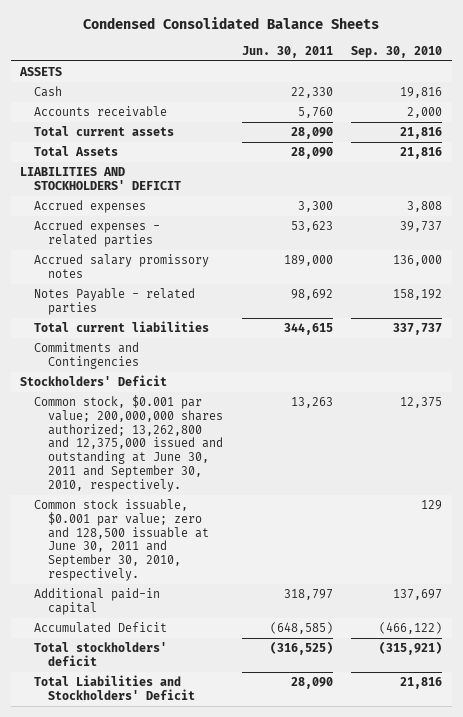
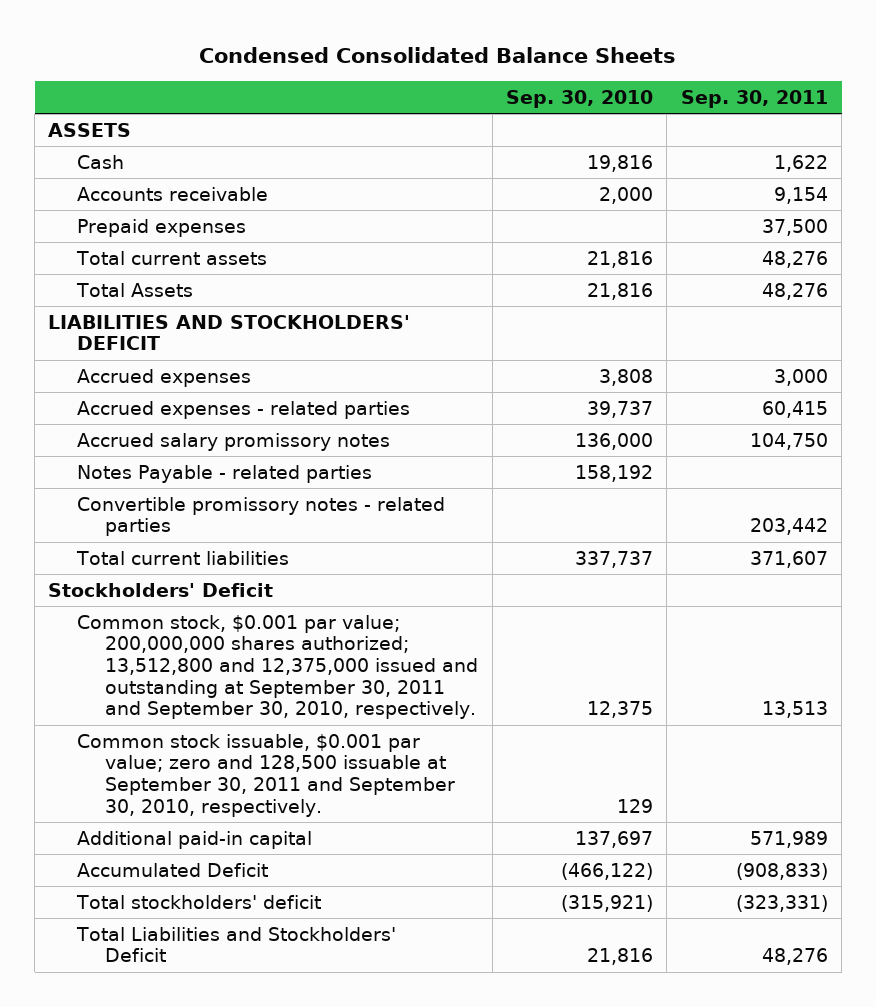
- | Jun. 30, 2011 | Sep. 30, 2010
+ | Sep. 30, 2010 | Sep. 30, 2011
+ Prepaid expenses | | 37,500
+ Convertible promissory notes - related parties | | 203,442
- Commitments and Contingencies
- Common stock, $0.001 par value; 200,000,000 shares authorized; 13,262,800 and 12,375,000 issued and outstanding at June 30, 2011 and September 30, 2010, respectively. | 13,263 | 12,375
- Common stock issuable, $0.001 par value; zero and 128,500 issuable at June 30, 2011 and September 30, 2010, respectively. | | 129
+ Common stock, $0.001 par value; 200,000,000 shares authorized; 13,512,800 and 12,375,000 issued and outstanding at September 30, 2011 and September 30, 2010, respectively. | 12,375 | 13,513
+ Common stock issuable, $0.001 par value; zero and 128,500 issuable at September 30, 2011 and September 30, 2010, respectively. | 129 |

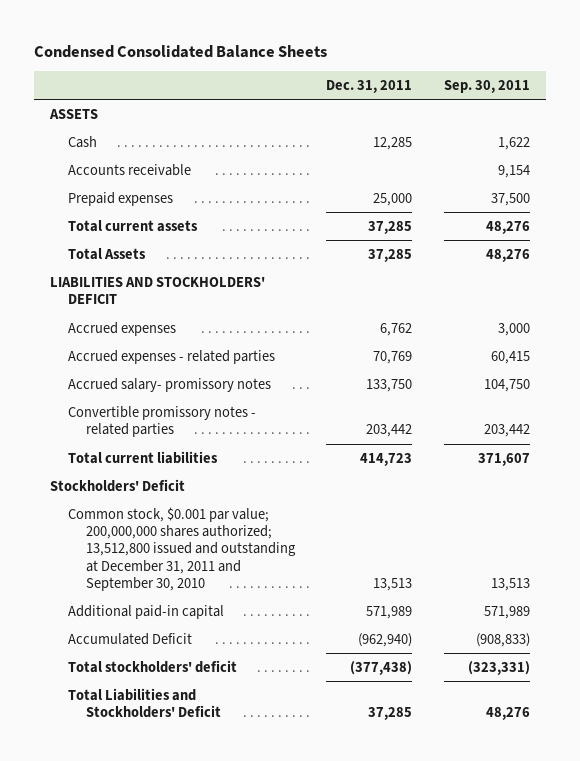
- | Sep. 30, 2010 | Sep. 30, 2011
+ | Dec. 31, 2011 | Sep. 30, 2011
- Accrued salary promissory notes | 136,000 | 104,750
- Notes Payable - related parties | 158,192 |
+ Accrued salary- promissory notes | 133,750 | 104,750
- Common stock, $0.001 par value; 200,000,000 shares authorized; 13,512,800 and 12,375,000 issued and outstanding at September 30, 2011 and September 30, 2010, respectively. | 12,375 | 13,513
- Common stock issuable, $0.001 par value; zero and 128,500 issuable at September 30, 2011 and September 30, 2010, respectively. | 129 |
+ Common stock, $0.001 par value; 200,000,000 shares authorized; 13,512,800 issued and outstanding at December 31, 2011 and September 30, 2010 | 13,513 | 13,513

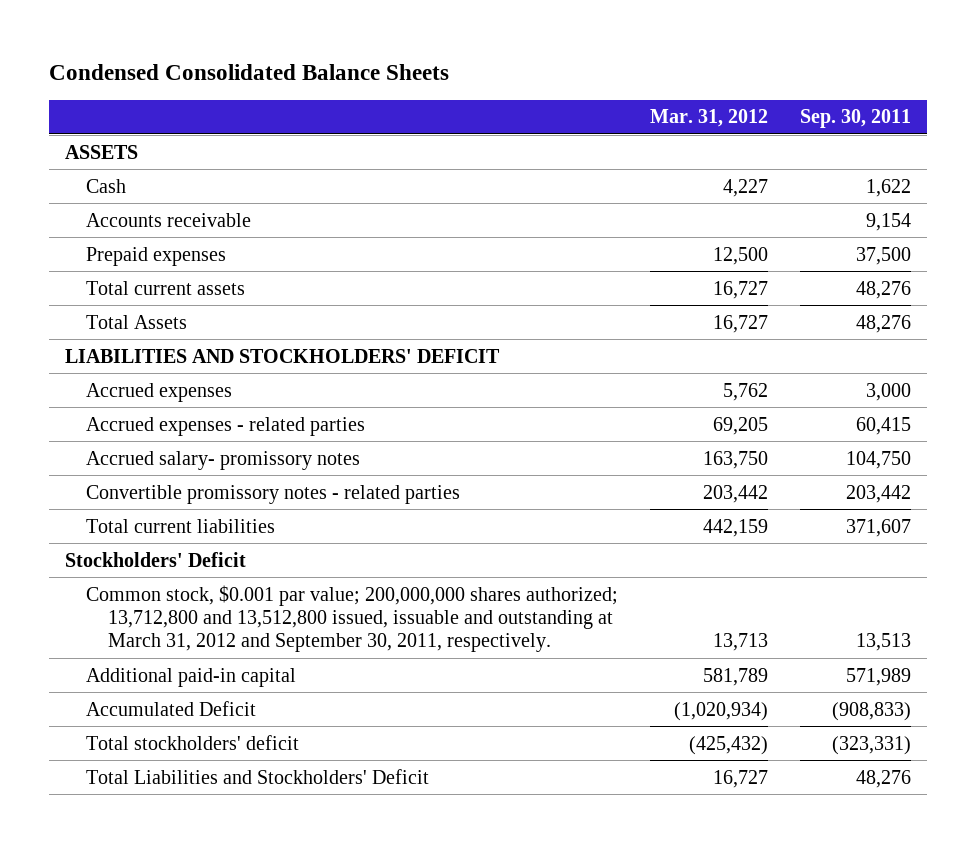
- | Dec. 31, 2011 | Sep. 30, 2011
+ | Mar. 31, 2012 | Sep. 30, 2011
- Common stock, $0.001 par value; 200,000,000 shares authorized; 13,512,800 issued and outstanding at December 31, 2011 and September 30, 2010 | 13,513 | 13,513
+ Common stock, $0.001 par value; 200,000,000 shares authorized; 13,712,800 and 13,512,800 issued, issuable and outstanding at March 31, 2012 and September 30, 2011, respectively. | 13,713 | 13,513

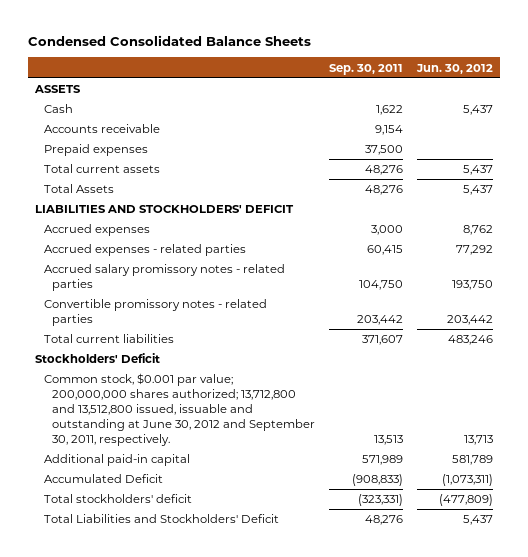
- | Mar. 31, 2012 | Sep. 30, 2011
+ | Sep. 30, 2011 | Jun. 30, 2012
- Accrued salary- promissory notes | 163,750 | 104,750
+ Accrued salary promissory notes - related parties | 104,750 | 193,750
- Common stock, $0.001 par value; 200,000,000 shares authorized; 13,712,800 and 13,512,800 issued, issuable and outstanding at March 31, 2012 and September 30, 2011, respectively. | 13,713 | 13,513
+ Common stock, $0.001 par value; 200,000,000 shares authorized; 13,712,800 and 13,512,800 issued, issuable and outstanding at June 30, 2012 and September 30, 2011, respectively. | 13,513 | 13,713

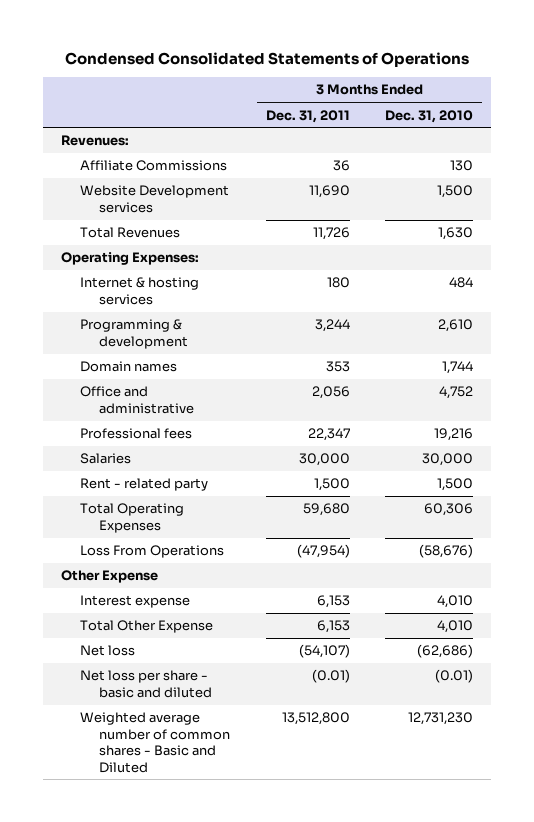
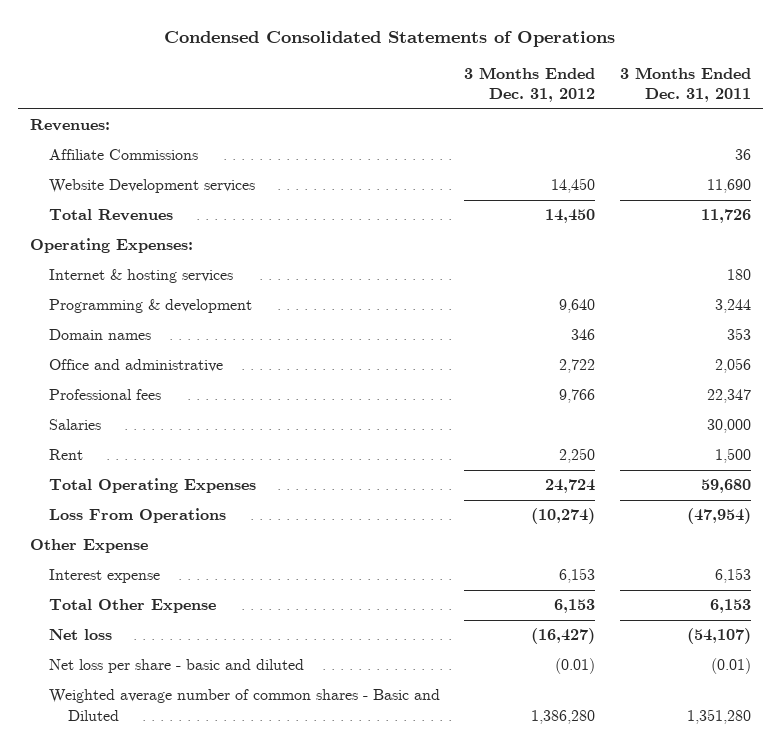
- | 3 Months Ended Dec. 31, 2011 | 3 Months Ended Dec. 31, 2010
+ | 3 Months Ended Dec. 31, 2012 | 3 Months Ended Dec. 31, 2011
- Rent - related party | 1,500 | 1,500
+ Rent | 2,250 | 1,500
- Weighted average number of common shares - Basic and Diluted | 13,512,800 | 12,731,230
+ Weighted average number of common shares - Basic and Diluted | 1,386,280 | 1,351,280

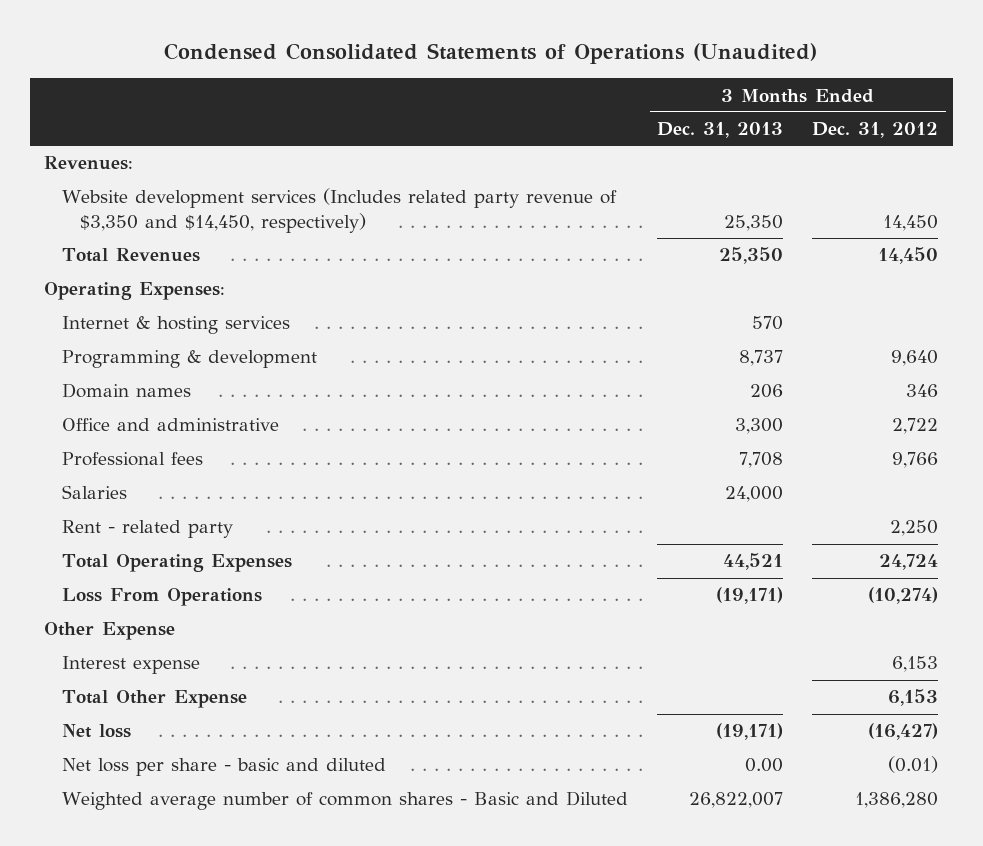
- Condensed Consolidated Statements of Operations
+ Condensed Consolidated Statements of Operations (Unaudited)
- | 3 Months Ended Dec. 31, 2012 | 3 Months Ended Dec. 31, 2011
+ | 3 Months Ended Dec. 31, 2013 | 3 Months Ended Dec. 31, 2012
- Affiliate Commissions | | 36
- Website Development services | 14,450 | 11,690
+ Website development services (Includes related party revenue of $3,350 and $14,450, respectively) | 25,350 | 14,450
- Rent | 2,250 | 1,500
+ Rent - related party | | 2,250

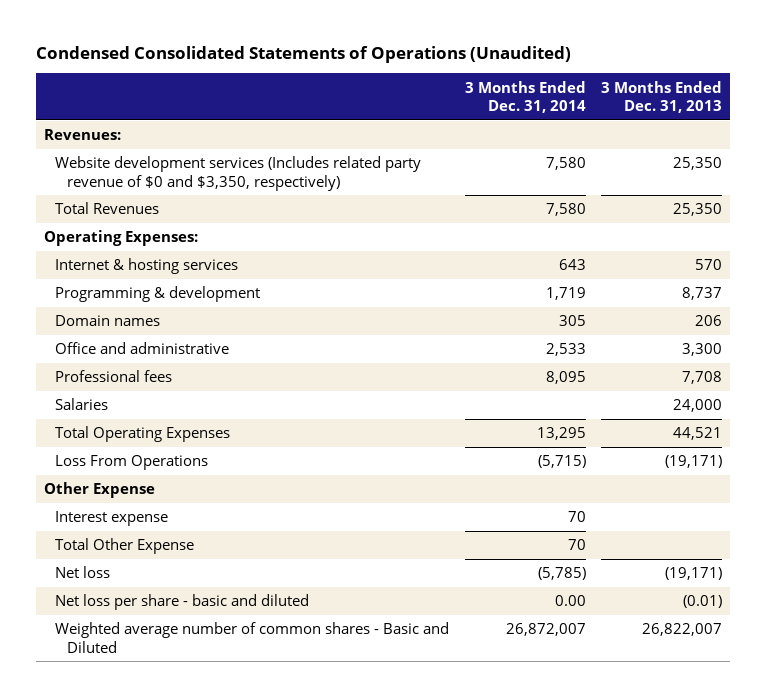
- | 3 Months Ended Dec. 31, 2013 | 3 Months Ended Dec. 31, 2012
+ | 3 Months Ended Dec. 31, 2014 | 3 Months Ended Dec. 31, 2013
- Website development services (Includes related party revenue of $3,350 and $14,450, respectively) | 25,350 | 14,450
+ Website development services (Includes related party revenue of $0 and $3,350, respectively) | 7,580 | 25,350
- Rent - related party | | 2,250
- Net loss per share - basic and diluted | 0.00 | (0.01)
+ Net loss per share - basic and diluted | 0.00 | (0.01)

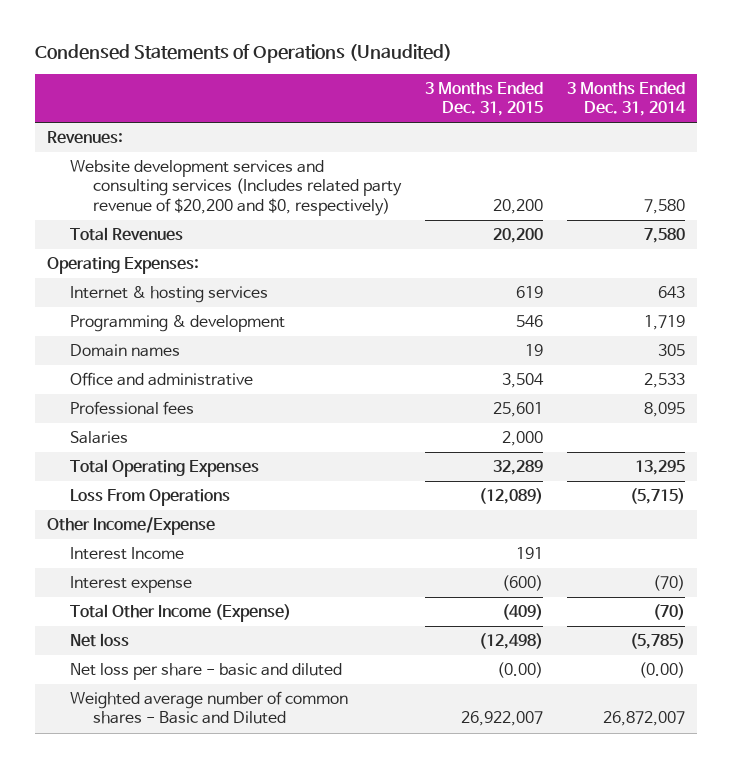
- Condensed Consolidated Statements of Operations (Unaudited)
+ Condensed Statements of Operations (Unaudited)
- | 3 Months Ended Dec. 31, 2014 | 3 Months Ended Dec. 31, 2013
+ | 3 Months Ended Dec. 31, 2015 | 3 Months Ended Dec. 31, 2014
- Website development services (Includes related party revenue of $0 and $3,350, respectively) | 7,580 | 25,350
+ Website development services and consulting services (Includes related party revenue of $20,200 and $0, respectively) | 20,200 | 7,580
- Other Expense
- Interest expense | 70 |
- Total Other Expense | 70 |
+ Other Income/Expense
+ Interest Income | 191 |
+ Interest expense | (600) | (70)
+ Total Other Income (Expense) | (409) | (70)
- Net loss per share - basic and diluted | 0.00 | (0.01)
+ Net loss per share - basic and diluted | (0.00) | (0.00)

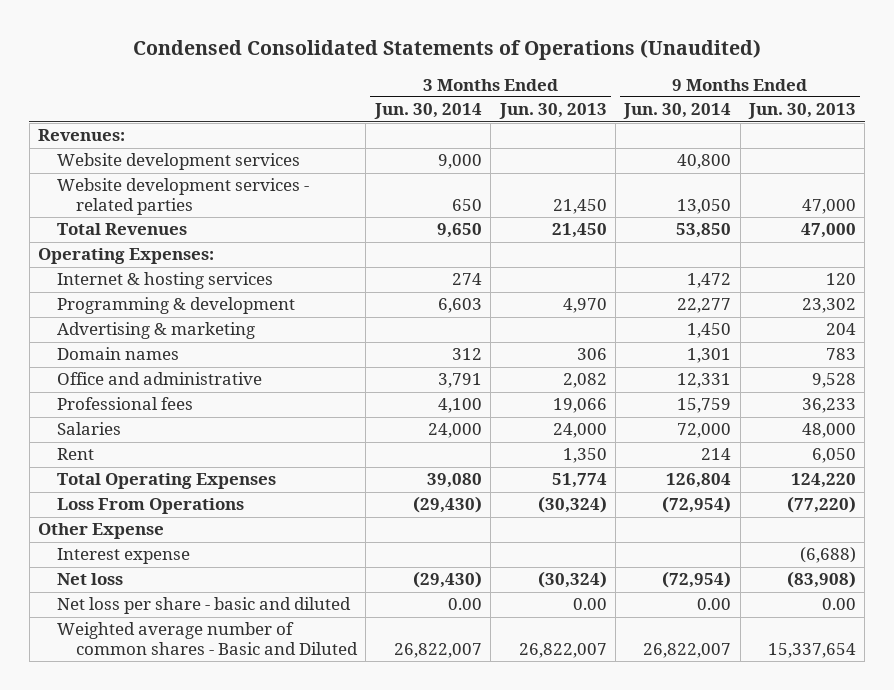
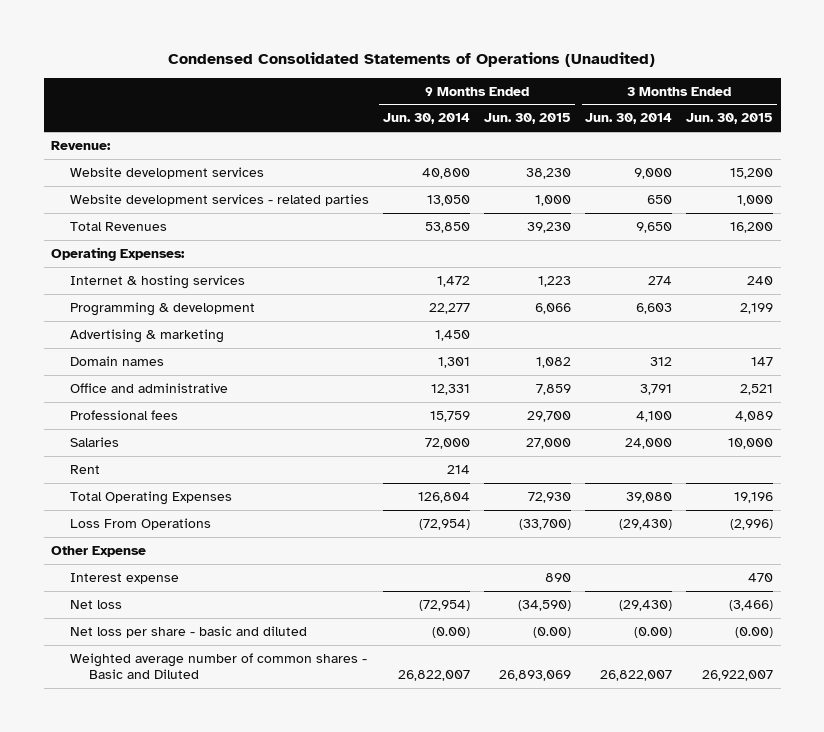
- | 3 Months Ended Jun. 30, 2014 | 3 Months Ended Jun. 30, 2013 | 9 Months Ended Jun. 30, 2014 | 9 Months Ended Jun. 30, 2013
+ | 9 Months Ended Jun. 30, 2014 | 9 Months Ended Jun. 30, 2015 | 3 Months Ended Jun. 30, 2014 | 3 Months Ended Jun. 30, 2015
- Revenues:
+ Revenue:
- Net loss per share - basic and diluted | 0.00 | 0.00 | 0.00 | 0.00
+ Net loss per share - basic and diluted | (0.00) | (0.00) | (0.00) | (0.00)

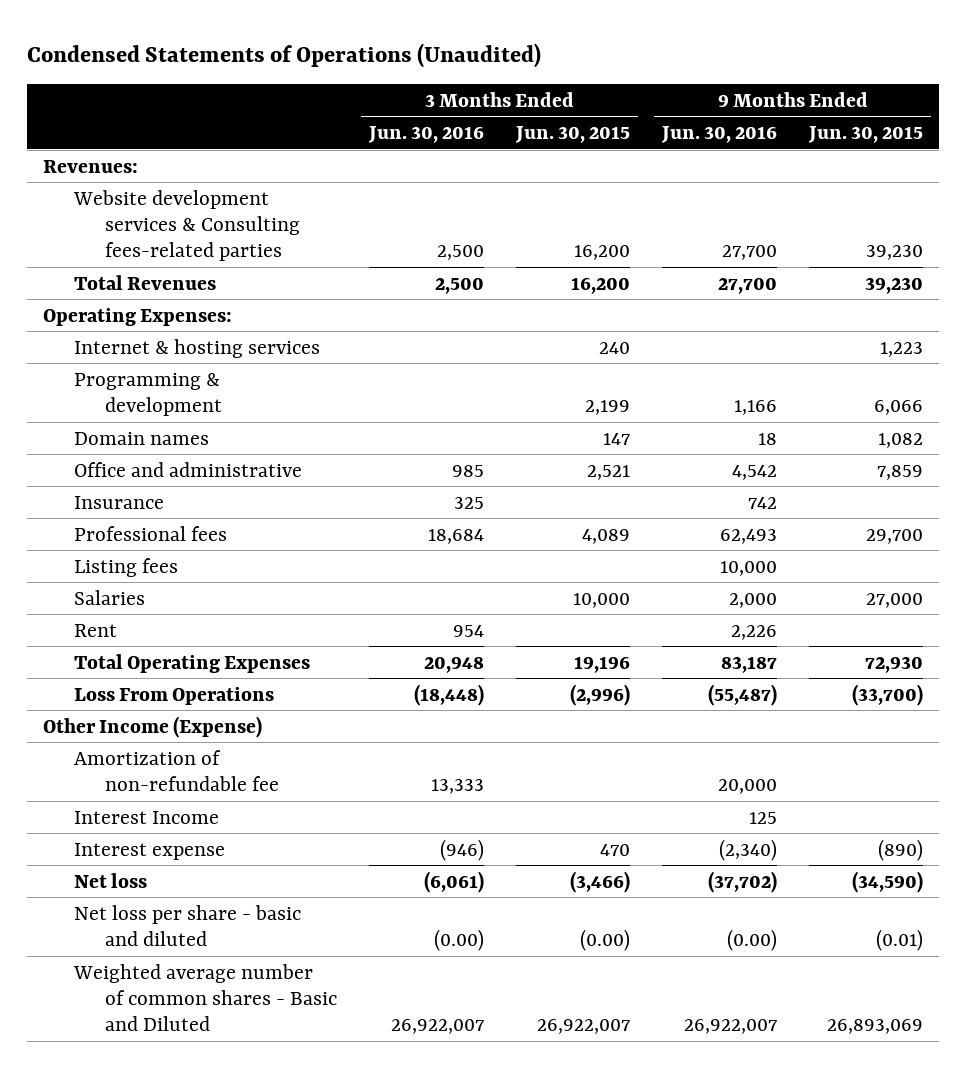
- Condensed Consolidated Statements of Operations (Unaudited)
+ Condensed Statements of Operations (Unaudited)
- | 9 Months Ended Jun. 30, 2014 | 9 Months Ended Jun. 30, 2015 | 3 Months Ended Jun. 30, 2014 | 3 Months Ended Jun. 30, 2015
+ | 3 Months Ended Jun. 30, 2016 | 3 Months Ended Jun. 30, 2015 | 9 Months Ended Jun. 30, 2016 | 9 Months Ended Jun. 30, 2015
- Revenue:
- Website development services | 40,800 | 38,230 | 9,000 | 15,200
- Website development services - related parties | 13,050 | 1,000 | 650 | 1,000
+ Revenues:
+ Website development services & Consulting fees-related parties | 2,500 | 16,200 | 27,700 | 39,230
- Advertising & marketing | 1,450 | | |
+ Insurance | 325 | | 742 |
+ Listing fees | | | 10,000 |
- Other Expense
- Interest expense | | 890 | | 470
+ Other Income (Expense)
+ Amortization of non-refundable fee | 13,333 | | 20,000 |
+ Interest Income | | | 125 |
+ Interest expense | (946) | 470 | (2,340) | (890)
- Net loss per share - basic and diluted | (0.00) | (0.00) | (0.00) | (0.00)
+ Net loss per share - basic and diluted | (0.00) | (0.00) | (0.00) | (0.01)

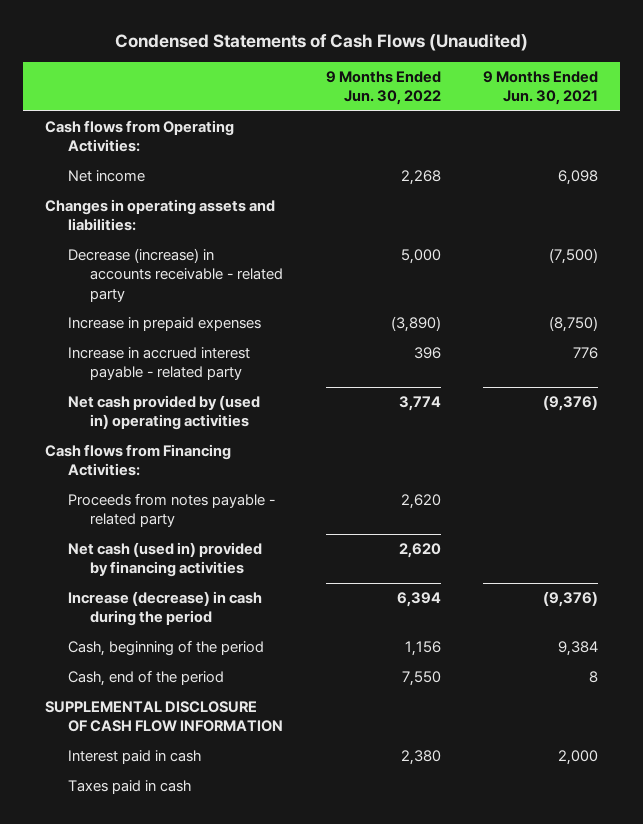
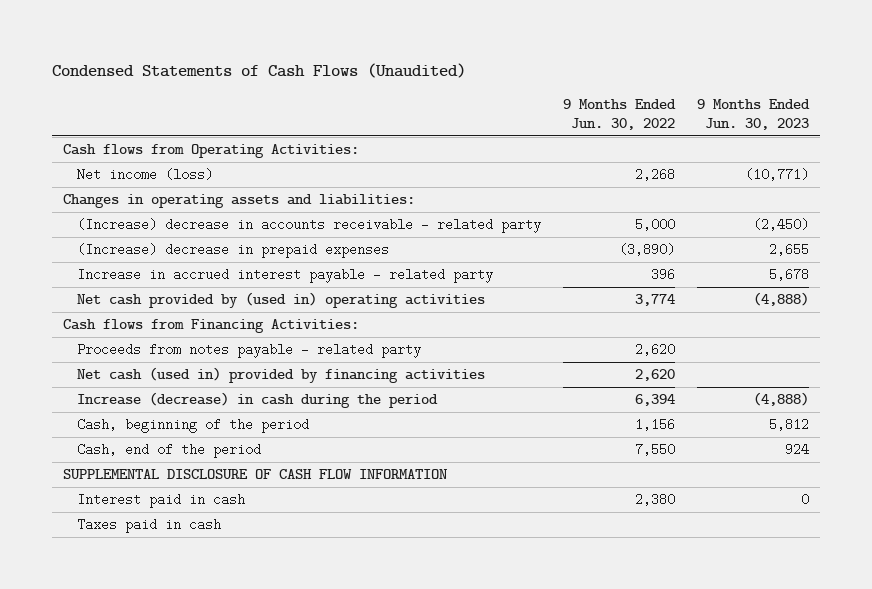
- | 9 Months Ended Jun. 30, 2022 | 9 Months Ended Jun. 30, 2021
+ | 9 Months Ended Jun. 30, 2022 | 9 Months Ended Jun. 30, 2023
- Net income | 2,268 | 6,098
+ Net income (loss) | 2,268 | (10,771)
- Decrease (increase) in accounts receivable - related party | 5,000 | (7,500)
- Increase in prepaid expenses | (3,890) | (8,750)
+ (Increase) decrease in accounts receivable - related party | 5,000 | (2,450)
+ (Increase) decrease in prepaid expenses | (3,890) | 2,655

